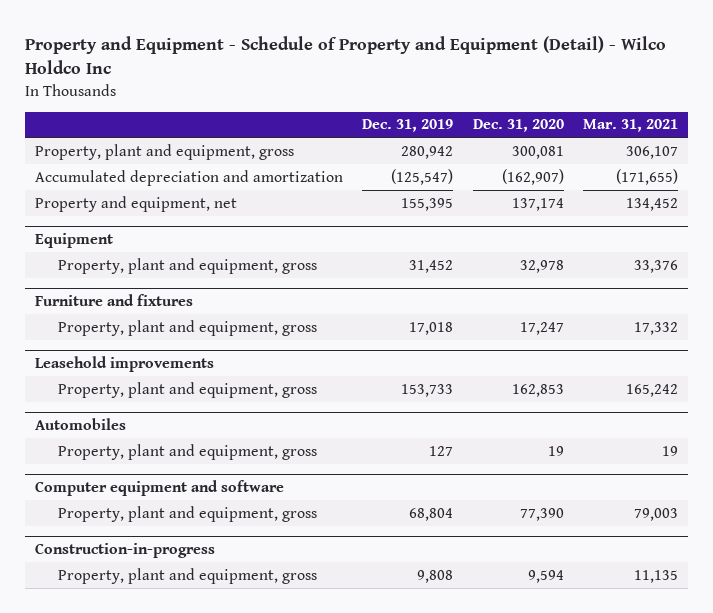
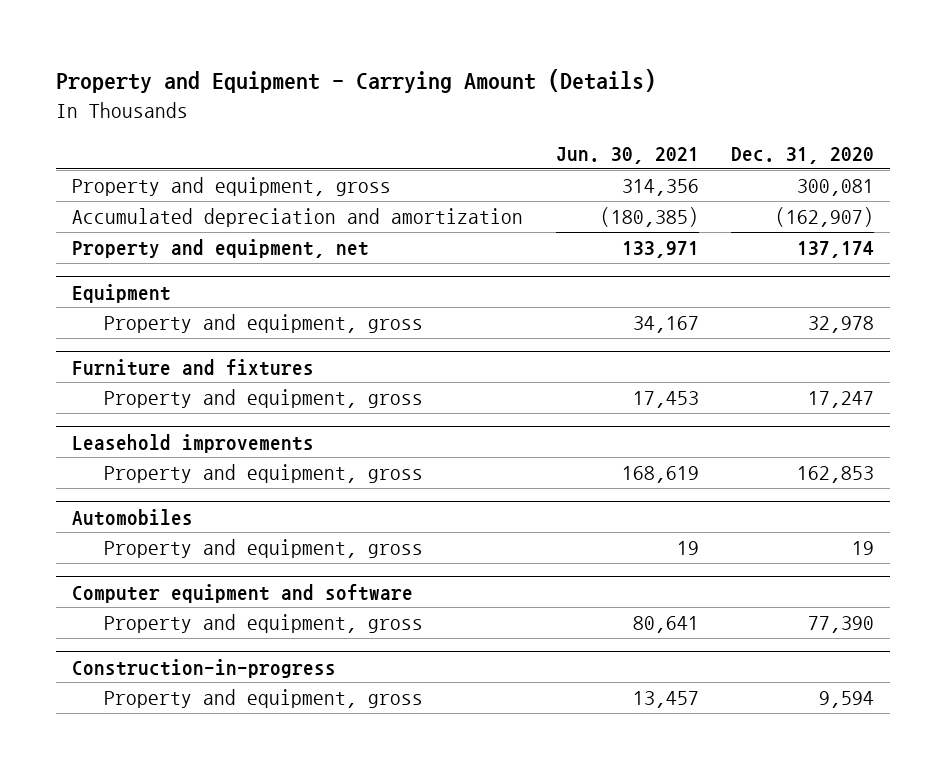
- Property and Equipment - Schedule of Property and Equipment (Detail) - Wilco Holdco Inc
+ Property and Equipment - Carrying Amount (Details)
- | Dec. 31, 2019 | Dec. 31, 2020 | Mar. 31, 2021
+ | Jun. 30, 2021 | Dec. 31, 2020
- Property, plant and equipment, gross | 280,942 | 300,081 | 306,107
+ Property and equipment, gross | 314,356 | 300,081
@ Equipment
- Property, plant and equipment, gross | 31,452 | 32,978 | 33,376
+ Property and equipment, gross | 34,167 | 32,978
@ Furniture and fixtures
- Property, plant and equipment, gross | 17,018 | 17,247 | 17,332
+ Property and equipment, gross | 17,453 | 17,247
@ Leasehold improvements
- Property, plant and equipment, gross | 153,733 | 162,853 | 165,242
+ Property and equipment, gross | 168,619 | 162,853
@ Automobiles
- Property, plant and equipment, gross | 127 | 19 | 19
+ Property and equipment, gross | 19 | 19
@ Computer equipment and software
- Property, plant and equipment, gross | 68,804 | 77,390 | 79,003
+ Property and equipment, gross | 80,641 | 77,390
@ Construction-in-progress
- Property, plant and equipment, gross | 9,808 | 9,594 | 11,135
+ Property and equipment, gross | 13,457 | 9,594

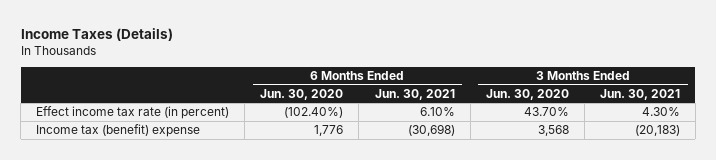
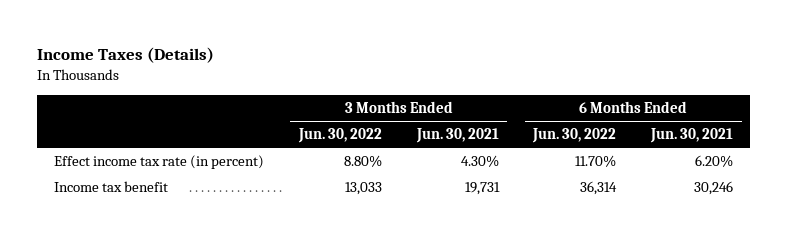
- | 6 Months Ended Jun. 30, 2020 | 6 Months Ended Jun. 30, 2021 | 3 Months Ended Jun. 30, 2020 | 3 Months Ended Jun. 30, 2021
+ | 3 Months Ended Jun. 30, 2022 | 3 Months Ended Jun. 30, 2021 | 6 Months Ended Jun. 30, 2022 | 6 Months Ended Jun. 30, 2021
- Effect income tax rate (in percent) | (102.40%) | 6.10% | 43.70% | 4.30%
- Income tax (benefit) expense | 1,776 | (30,698) | 3,568 | (20,183)
+ Effect income tax rate (in percent) | 8.80% | 4.30% | 11.70% | 6.20%
+ Income tax benefit | 13,033 | 19,731 | 36,314 | 30,246

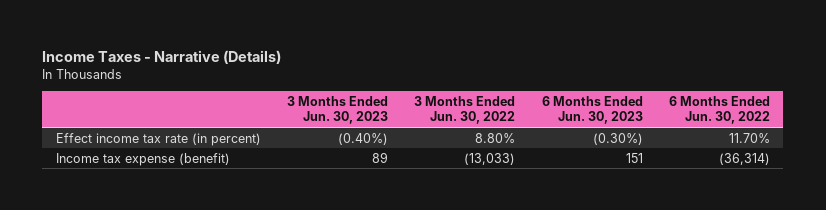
- Income Taxes (Details)
+ Income Taxes - Narrative (Details)
- | 3 Months Ended Jun. 30, 2022 | 3 Months Ended Jun. 30, 2021 | 6 Months Ended Jun. 30, 2022 | 6 Months Ended Jun. 30, 2021
+ | 3 Months Ended Jun. 30, 2023 | 3 Months Ended Jun. 30, 2022 | 6 Months Ended Jun. 30, 2023 | 6 Months Ended Jun. 30, 2022
- Income tax benefit | 13,033 | 19,731 | 36,314 | 30,246
+ Income tax expense (benefit) | 89 | (13,033) | 151 | (36,314)

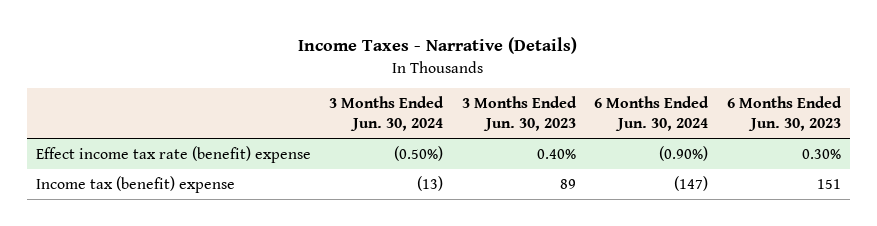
- | 3 Months Ended Jun. 30, 2023 | 3 Months Ended Jun. 30, 2022 | 6 Months Ended Jun. 30, 2023 | 6 Months Ended Jun. 30, 2022
+ | 3 Months Ended Jun. 30, 2024 | 3 Months Ended Jun. 30, 2023 | 6 Months Ended Jun. 30, 2024 | 6 Months Ended Jun. 30, 2023
- Effect income tax rate (in percent) | (0.40%) | 8.80% | (0.30%) | 11.70%
- Income tax expense (benefit) | 89 | (13,033) | 151 | (36,314)
+ Effect income tax rate (benefit) expense | (0.50%) | 0.40% | (0.90%) | 0.30%
+ Income tax (benefit) expense | (13) | 89 | (147) | 151

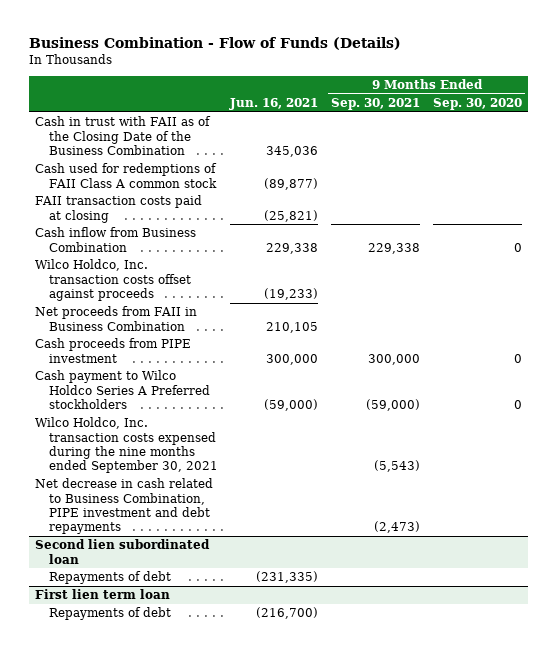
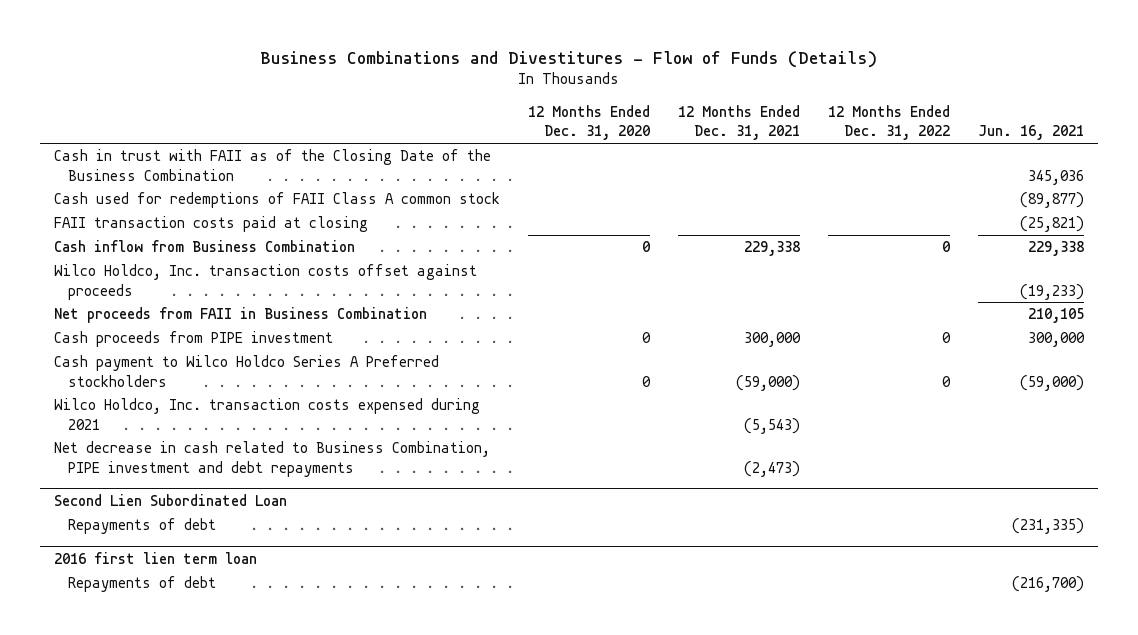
- Business Combination - Flow of Funds (Details)
+ Business Combinations and Divestitures - Flow of Funds (Details)
- | Jun. 16, 2021 | 9 Months Ended Sep. 30, 2021 | 9 Months Ended Sep. 30, 2020
+ | 12 Months Ended Dec. 31, 2020 | 12 Months Ended Dec. 31, 2021 | 12 Months Ended Dec. 31, 2022 | Jun. 16, 2021
- Wilco Holdco, Inc. transaction costs expensed during the nine months ended September 30, 2021 | | (5,543) |
+ Wilco Holdco, Inc. transaction costs expensed during 2021 | | (5,543) | |
- Second lien subordinated loan
+ Second Lien Subordinated Loan
- First lien term loan
+ 2016 first lien term loan

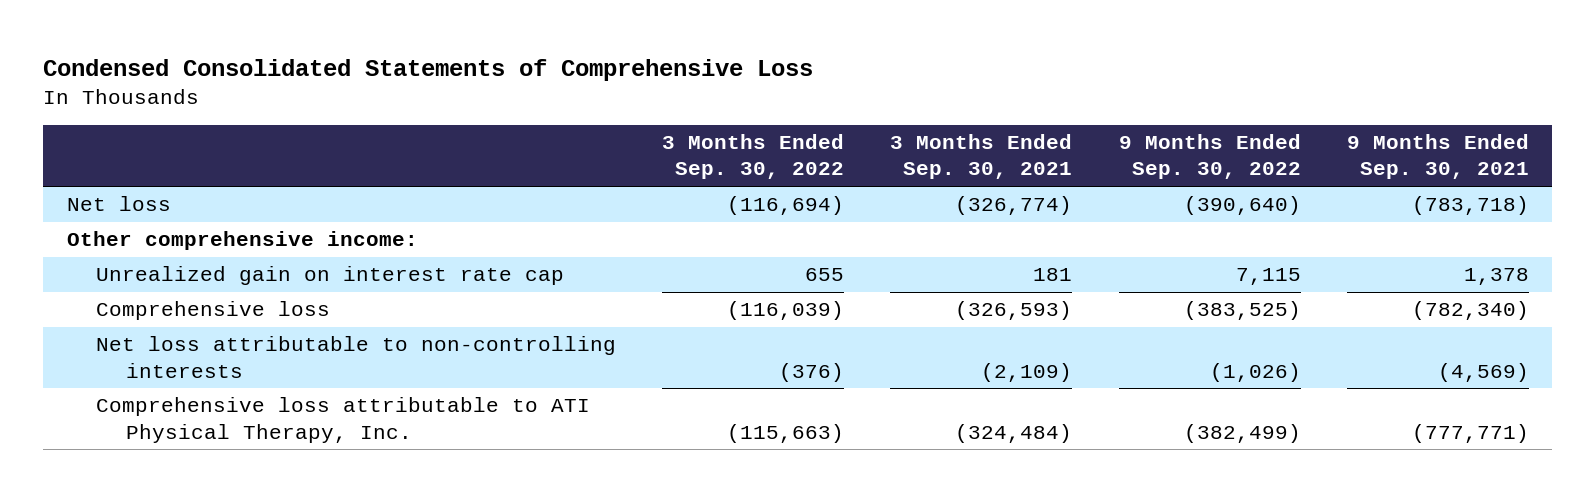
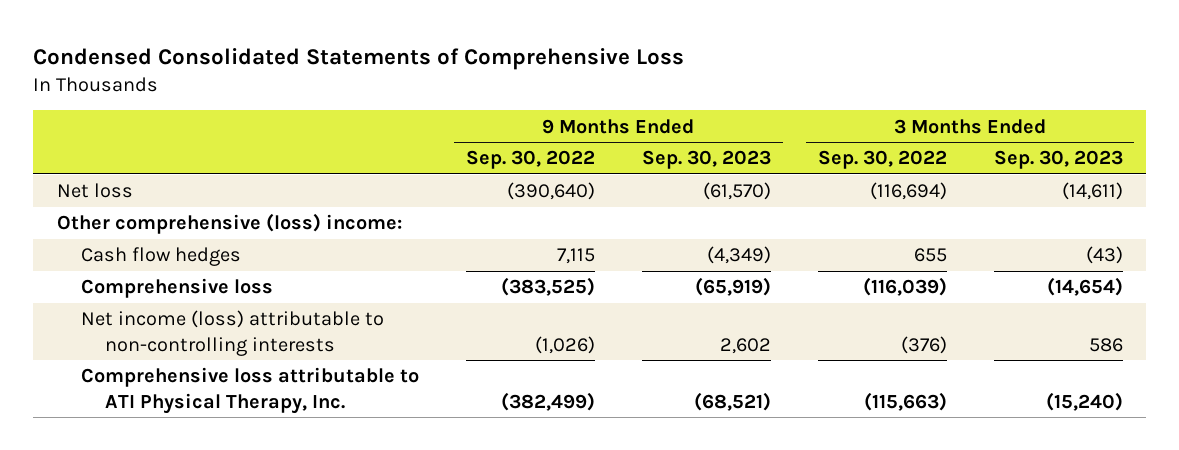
- | 3 Months Ended Sep. 30, 2022 | 3 Months Ended Sep. 30, 2021 | 9 Months Ended Sep. 30, 2022 | 9 Months Ended Sep. 30, 2021
+ | 9 Months Ended Sep. 30, 2022 | 9 Months Ended Sep. 30, 2023 | 3 Months Ended Sep. 30, 2022 | 3 Months Ended Sep. 30, 2023
- Other comprehensive income:
- Unrealized gain on interest rate cap | 655 | 181 | 7,115 | 1,378
+ Other comprehensive (loss) income:
+ Cash flow hedges | 7,115 | (4,349) | 655 | (43)
- Net loss attributable to non-controlling interests | (376) | (2,109) | (1,026) | (4,569)
+ Net income (loss) attributable to non-controlling interests | (1,026) | 2,602 | (376) | 586

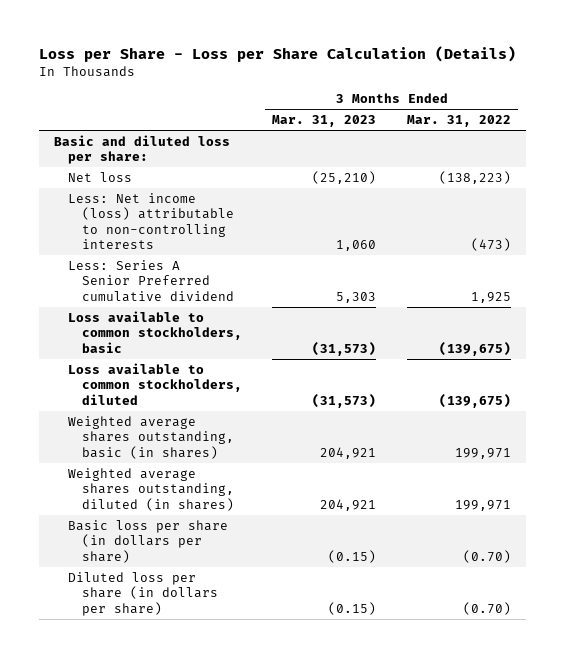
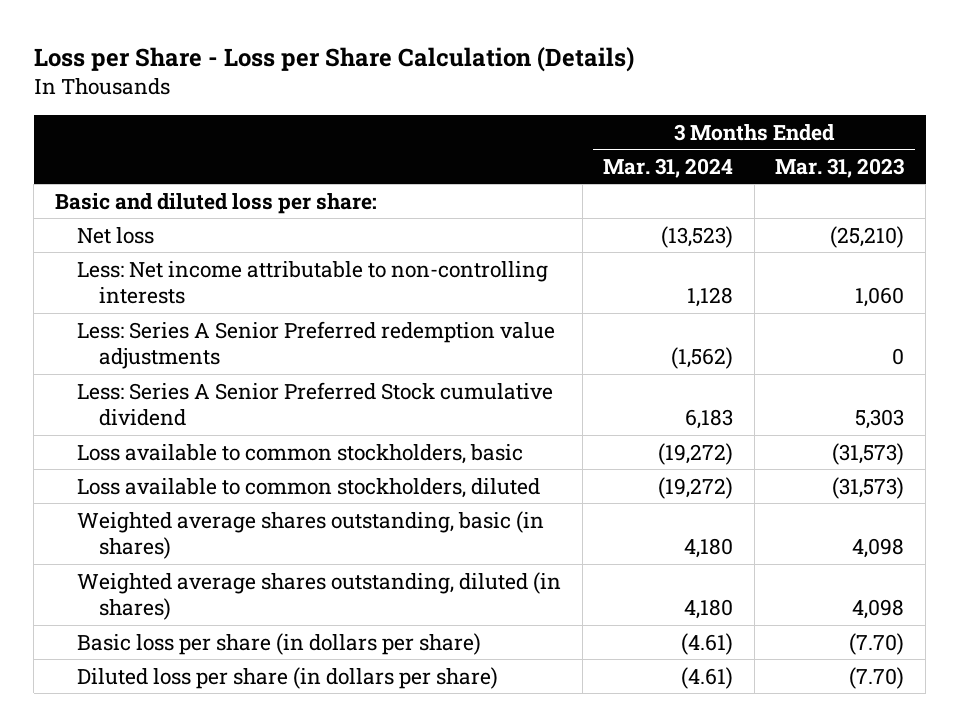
- | 3 Months Ended Mar. 31, 2023 | 3 Months Ended Mar. 31, 2022
+ | 3 Months Ended Mar. 31, 2024 | 3 Months Ended Mar. 31, 2023
- Less: Net income (loss) attributable to non-controlling interests | 1,060 | (473)
- Less: Series A Senior Preferred cumulative dividend | 5,303 | 1,925
+ Less: Net income attributable to non-controlling interests | 1,128 | 1,060
+ Less: Series A Senior Preferred redemption value adjustments | (1,562) | 0
+ Less: Series A Senior Preferred Stock cumulative dividend | 6,183 | 5,303
- Weighted average shares outstanding, basic (in shares) | 204,921 | 199,971
- Weighted average shares outstanding, diluted (in shares) | 204,921 | 199,971
- Basic loss per share (in dollars per share) | (0.15) | (0.70)
- Diluted loss per share (in dollars per share) | (0.15) | (0.70)
+ Weighted average shares outstanding, basic (in shares) | 4,180 | 4,098
+ Weighted average shares outstanding, diluted (in shares) | 4,180 | 4,098
+ Basic loss per share (in dollars per share) | (4.61) | (7.70)
+ Diluted loss per share (in dollars per share) | (4.61) | (7.70)

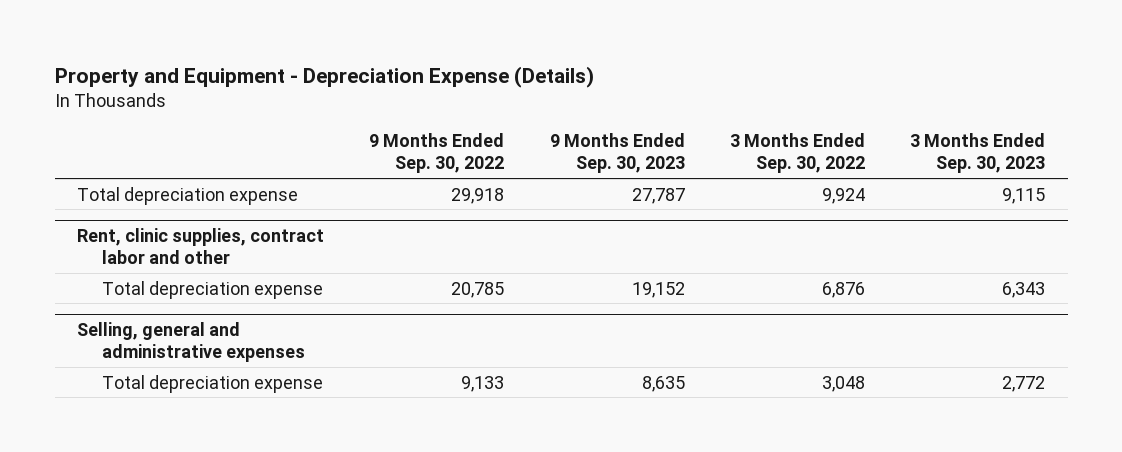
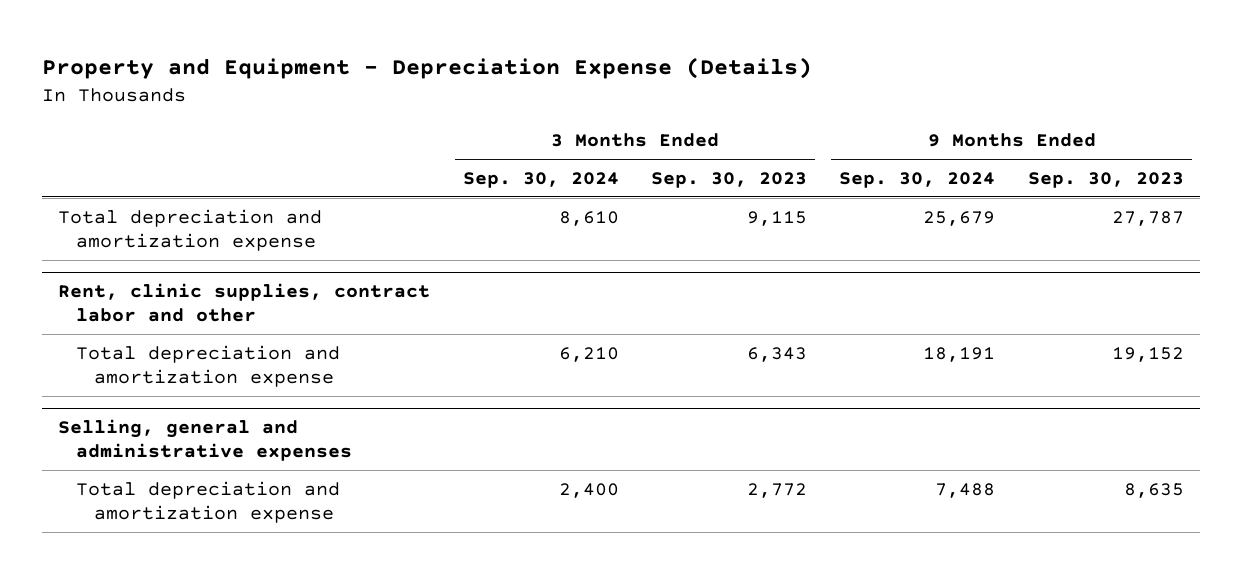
- | 9 Months Ended Sep. 30, 2022 | 9 Months Ended Sep. 30, 2023 | 3 Months Ended Sep. 30, 2022 | 3 Months Ended Sep. 30, 2023
+ | 3 Months Ended Sep. 30, 2024 | 3 Months Ended Sep. 30, 2023 | 9 Months Ended Sep. 30, 2024 | 9 Months Ended Sep. 30, 2023
- Total depreciation expense | 29,918 | 27,787 | 9,924 | 9,115
+ Total depreciation and amortization expense | 8,610 | 9,115 | 25,679 | 27,787
@ Rent, clinic supplies, contract labor and other
- Total depreciation expense | 20,785 | 19,152 | 6,876 | 6,343
+ Total depreciation and amortization expense | 6,210 | 6,343 | 18,191 | 19,152
@ Selling, general and administrative expenses
- Total depreciation expense | 9,133 | 8,635 | 3,048 | 2,772
+ Total depreciation and amortization expense | 2,400 | 2,772 | 7,488 | 8,635

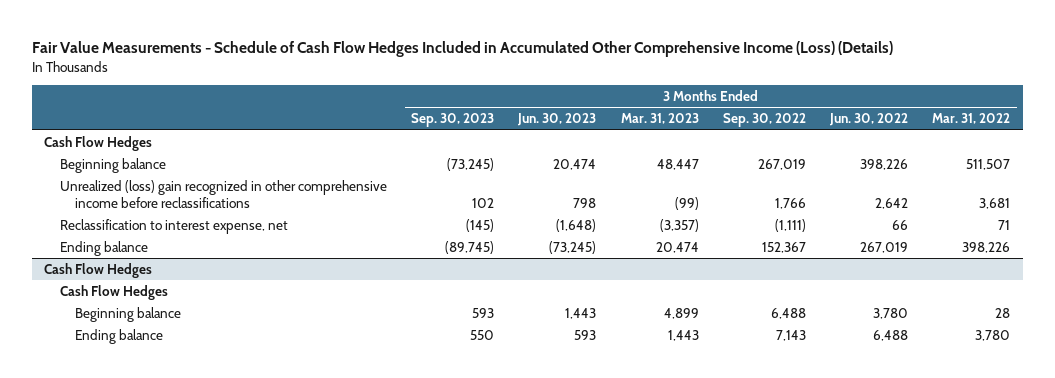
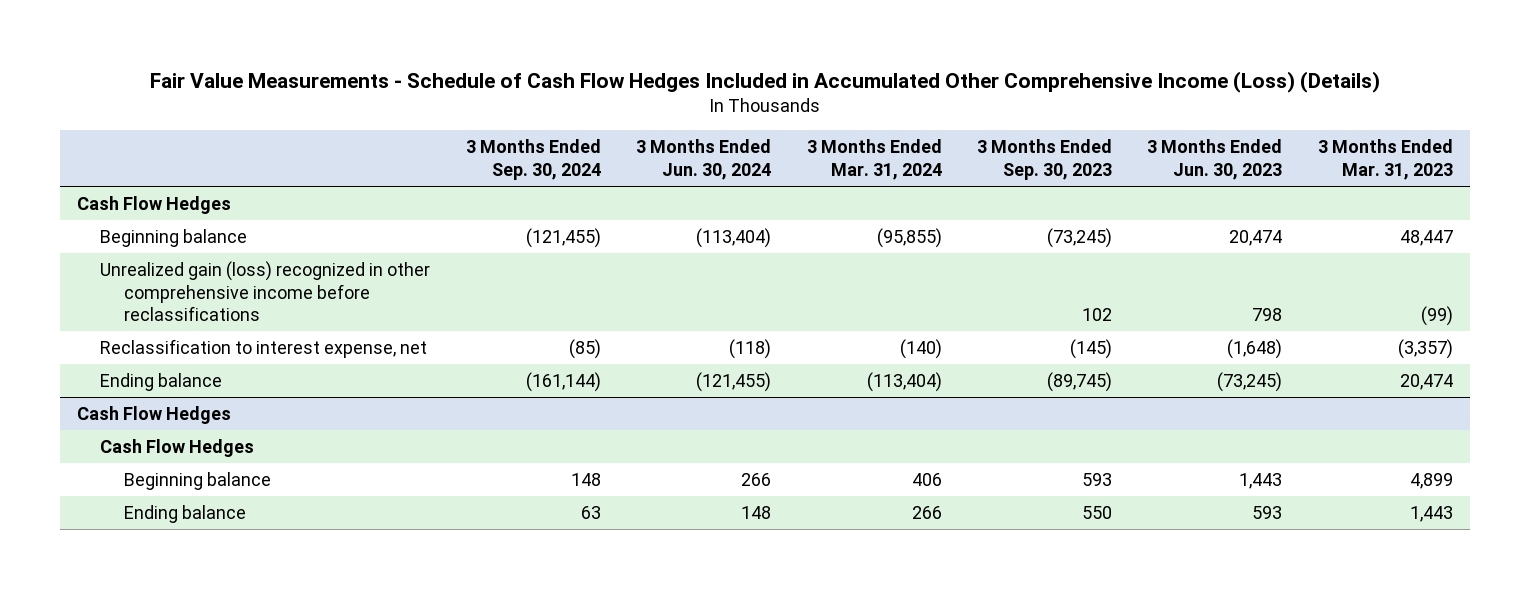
- | 3 Months Ended Sep. 30, 2023 | 3 Months Ended Jun. 30, 2023 | 3 Months Ended Mar. 31, 2023 | 3 Months Ended Sep. 30, 2022 | 3 Months Ended Jun. 30, 2022 | 3 Months Ended Mar. 31, 2022
+ | 3 Months Ended Sep. 30, 2024 | 3 Months Ended Jun. 30, 2024 | 3 Months Ended Mar. 31, 2024 | 3 Months Ended Sep. 30, 2023 | 3 Months Ended Jun. 30, 2023 | 3 Months Ended Mar. 31, 2023
- Unrealized (loss) gain recognized in other comprehensive income before reclassifications | 102 | 798 | (99) | 1,766 | 2,642 | 3,681
+ Unrealized gain (loss) recognized in other comprehensive income before reclassifications | | | | 102 | 798 | (99)

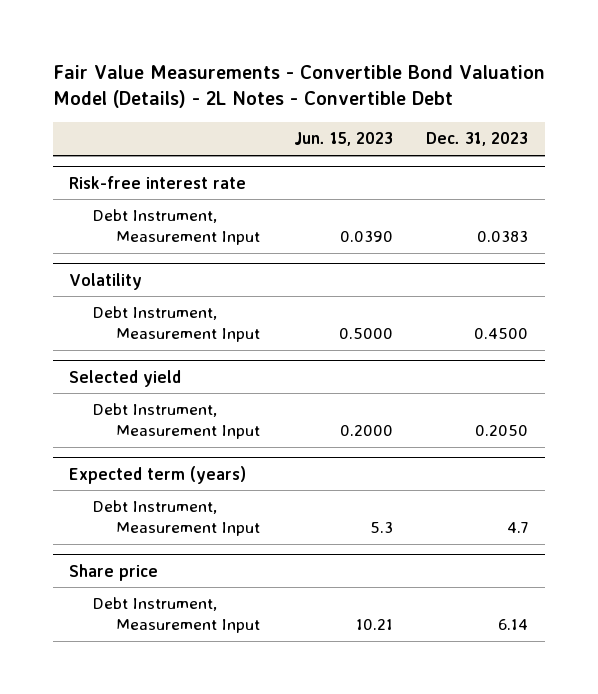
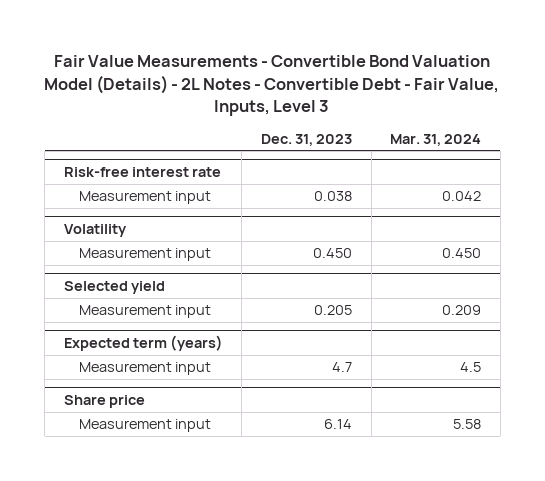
- Fair Value Measurements - Convertible Bond Valuation Model (Details) - 2L Notes - Convertible Debt
+ Fair Value Measurements - Convertible Bond Valuation Model (Details) - 2L Notes - Convertible Debt - Fair Value, Inputs, Level 3
- | Jun. 15, 2023 | Dec. 31, 2023
+ | Dec. 31, 2023 | Mar. 31, 2024
@ Risk-free interest rate
- Debt Instrument, Measurement Input | 0.0390 | 0.0383
+ Measurement input | 0.038 | 0.042
@ Volatility
- Debt Instrument, Measurement Input | 0.5000 | 0.4500
+ Measurement input | 0.450 | 0.450
@ Selected yield
- Debt Instrument, Measurement Input | 0.2000 | 0.2050
+ Measurement input | 0.205 | 0.209
@ Expected term (years)
- Debt Instrument, Measurement Input | 5.3 | 4.7
+ Measurement input | 4.7 | 4.5
@ Share price
- Debt Instrument, Measurement Input | 10.21 | 6.14
+ Measurement input | 6.14 | 5.58

